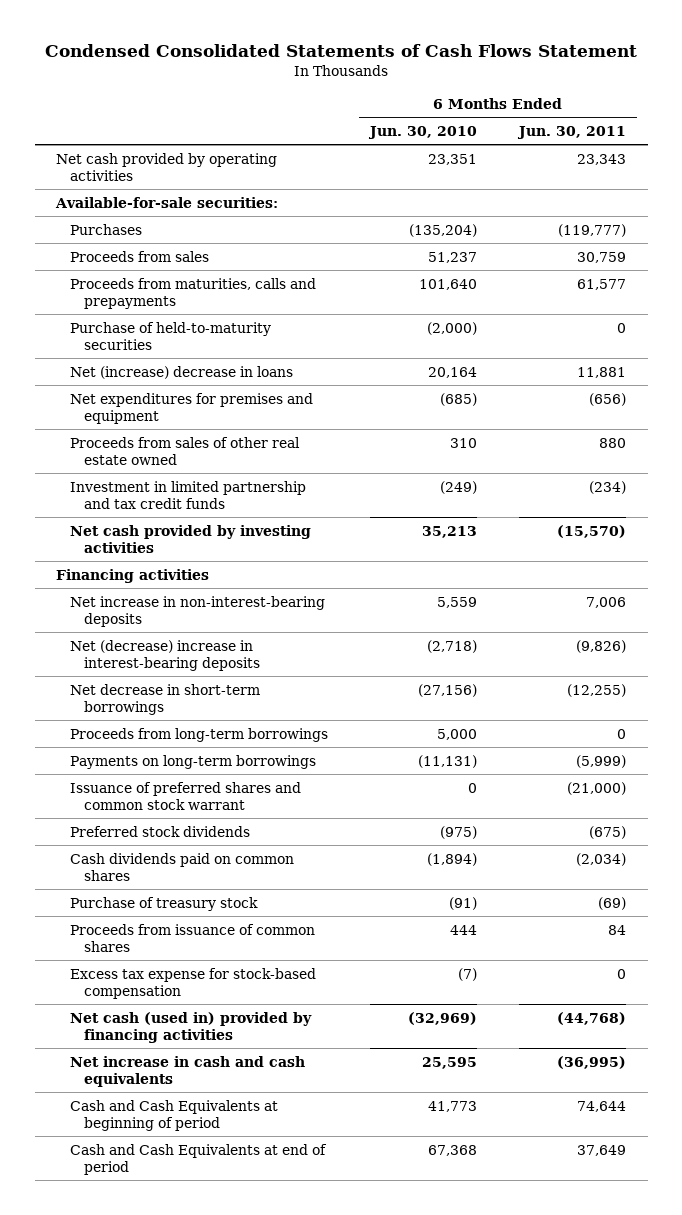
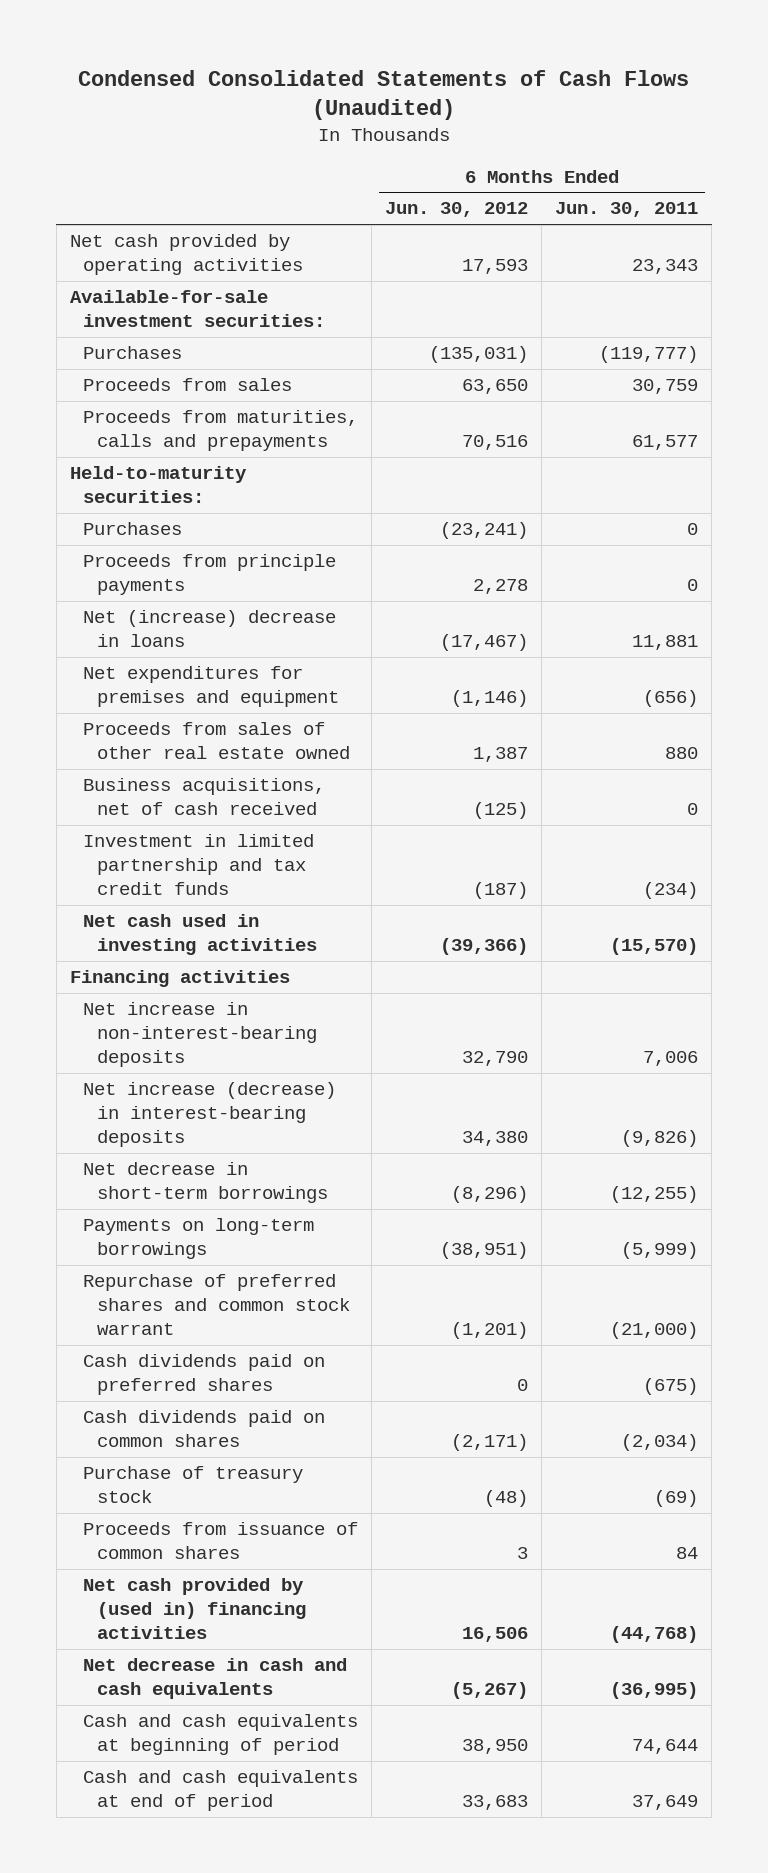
- Condensed Consolidated Statements of Cash Flows Statement
+ Condensed Consolidated Statements of Cash Flows (Unaudited)
- | 6 Months Ended Jun. 30, 2010 | 6 Months Ended Jun. 30, 2011
+ | 6 Months Ended Jun. 30, 2012 | 6 Months Ended Jun. 30, 2011
- Available-for-sale securities:
+ Available-for-sale investment securities:
- Purchase of held-to-maturity securities | (2,000) | 0
+ Held-to-maturity securities:
+ Purchases | (23,241) | 0
+ Proceeds from principle payments | 2,278 | 0
+ Business acquisitions, net of cash received | (125) | 0
- Net cash provided by investing activities | 35,213 | (15,570)
+ Net cash used in investing activities | (39,366) | (15,570)
- Net (decrease) increase in interest-bearing deposits | (2,718) | (9,826)
+ Net increase (decrease) in interest-bearing deposits | 34,380 | (9,826)
- Proceeds from long-term borrowings | 5,000 | 0
- Issuance of preferred shares and common stock warrant | 0 | (21,000)
- Preferred stock dividends | (975) | (675)
+ Repurchase of preferred shares and common stock warrant | (1,201) | (21,000)
+ Cash dividends paid on preferred shares | 0 | (675)
- Excess tax expense for stock-based compensation | (7) | 0
- Net cash (used in) provided by financing activities | (32,969) | (44,768)
- Net increase in cash and cash equivalents | 25,595 | (36,995)
- Cash and Cash Equivalents at beginning of period | 41,773 | 74,644
- Cash and Cash Equivalents at end of period | 67,368 | 37,649
+ Net cash provided by (used in) financing activities | 16,506 | (44,768)
+ Net decrease in cash and cash equivalents | (5,267) | (36,995)
+ Cash and cash equivalents at beginning of period | 38,950 | 74,644
+ Cash and cash equivalents at end of period | 33,683 | 37,649

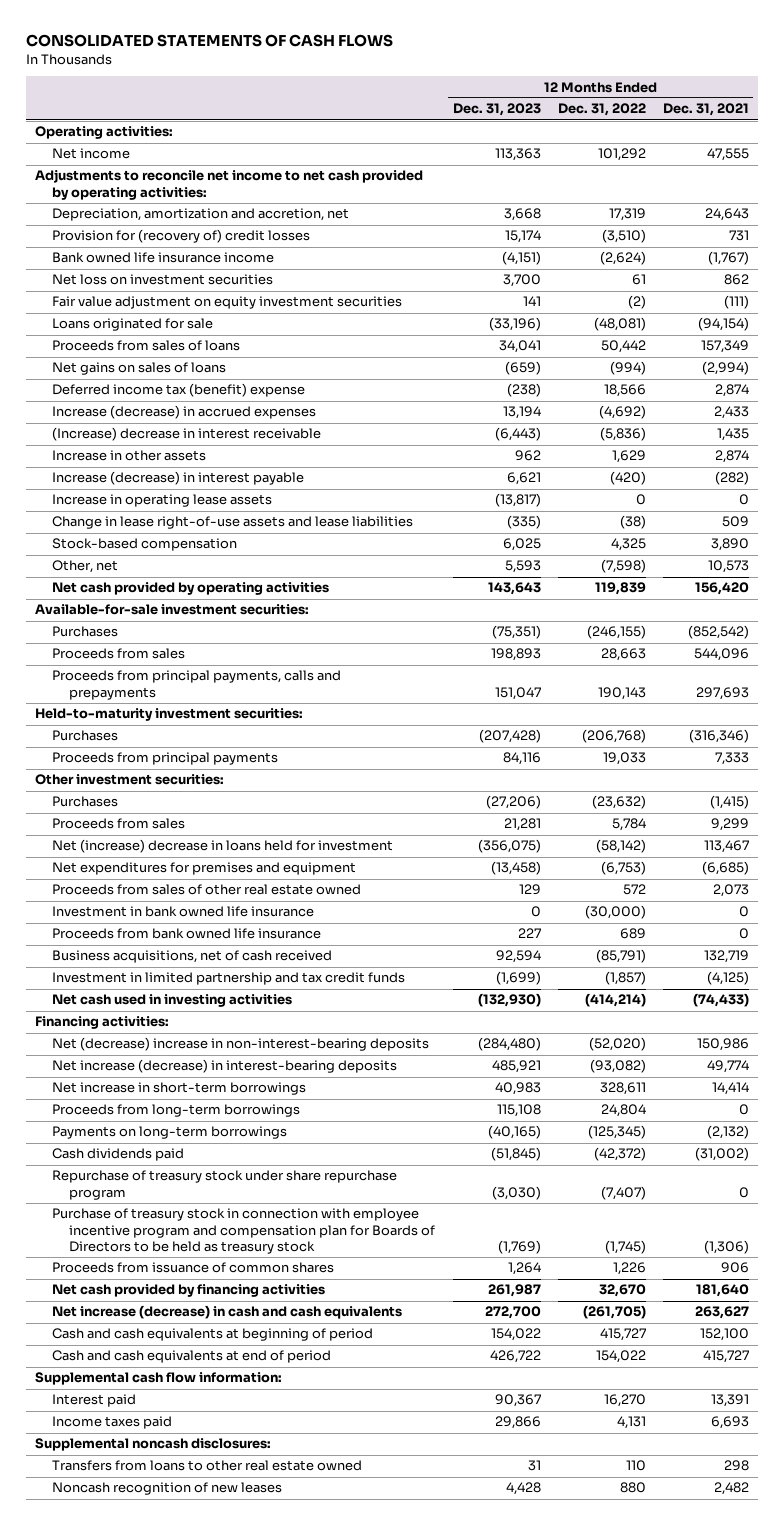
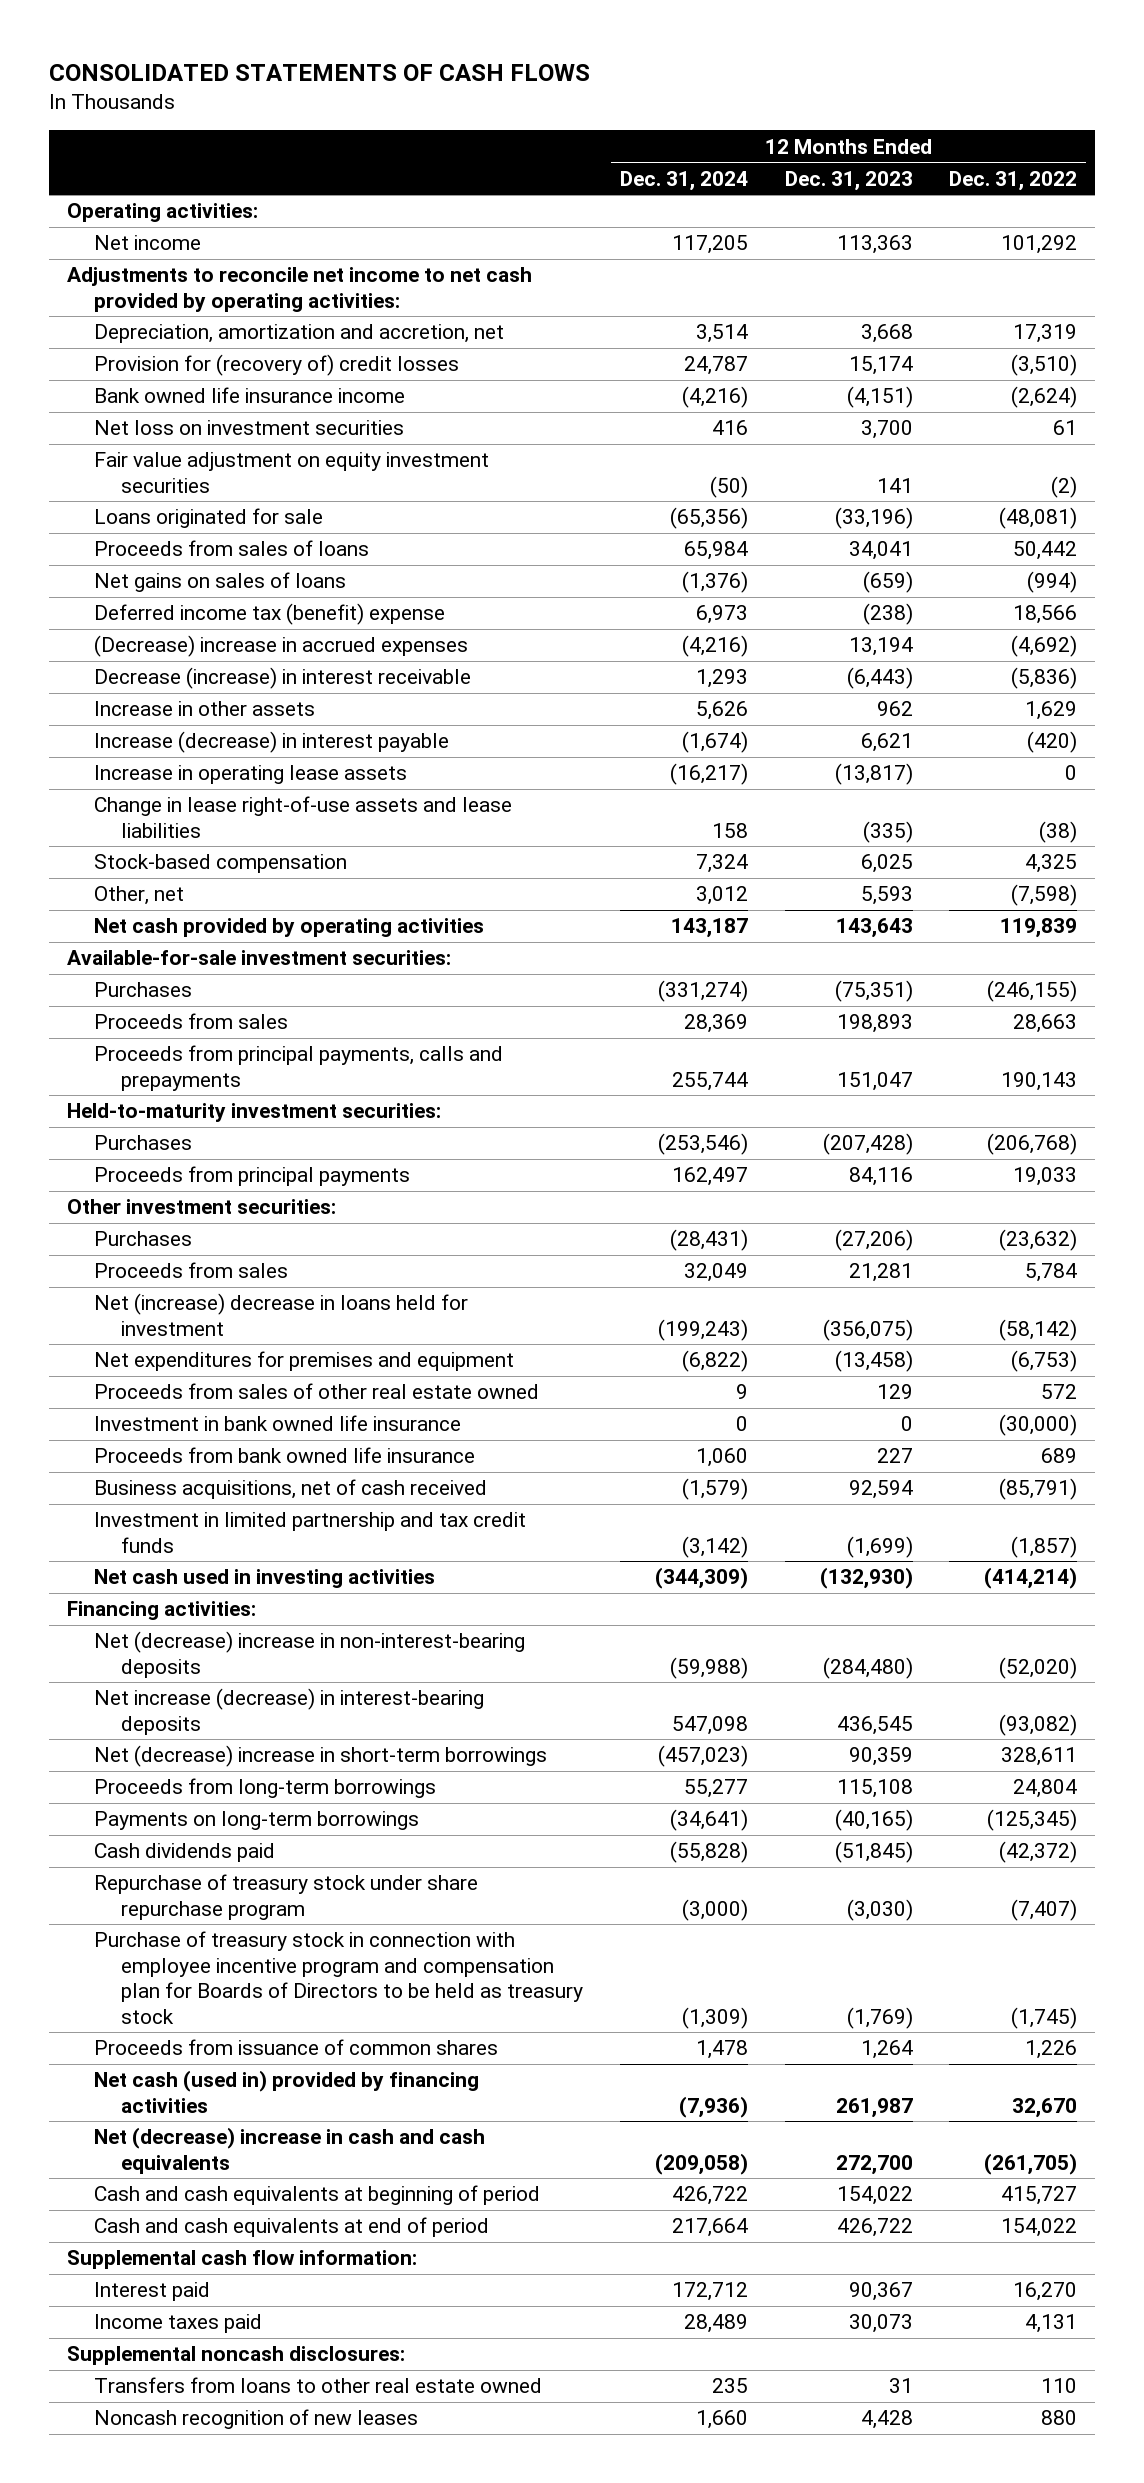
- | 12 Months Ended Dec. 31, 2023 | 12 Months Ended Dec. 31, 2022 | 12 Months Ended Dec. 31, 2021
+ | 12 Months Ended Dec. 31, 2024 | 12 Months Ended Dec. 31, 2023 | 12 Months Ended Dec. 31, 2022
- Increase (decrease) in accrued expenses | 13,194 | (4,692) | 2,433
- (Increase) decrease in interest receivable | (6,443) | (5,836) | 1,435
+ (Decrease) increase in accrued expenses | (4,216) | 13,194 | (4,692)
+ Decrease (increase) in interest receivable | 1,293 | (6,443) | (5,836)
- Net increase (decrease) in interest-bearing deposits | 485,921 | (93,082) | 49,774
- Net increase in short-term borrowings | 40,983 | 328,611 | 14,414
+ Net increase (decrease) in interest-bearing deposits | 547,098 | 436,545 | (93,082)
+ Net (decrease) increase in short-term borrowings | (457,023) | 90,359 | 328,611
- Net cash provided by financing activities | 261,987 | 32,670 | 181,640
- Net increase (decrease) in cash and cash equivalents | 272,700 | (261,705) | 263,627
+ Net cash (used in) provided by financing activities | (7,936) | 261,987 | 32,670
+ Net (decrease) increase in cash and cash equivalents | (209,058) | 272,700 | (261,705)
- Income taxes paid | 29,866 | 4,131 | 6,693
+ Income taxes paid | 28,489 | 30,073 | 4,131

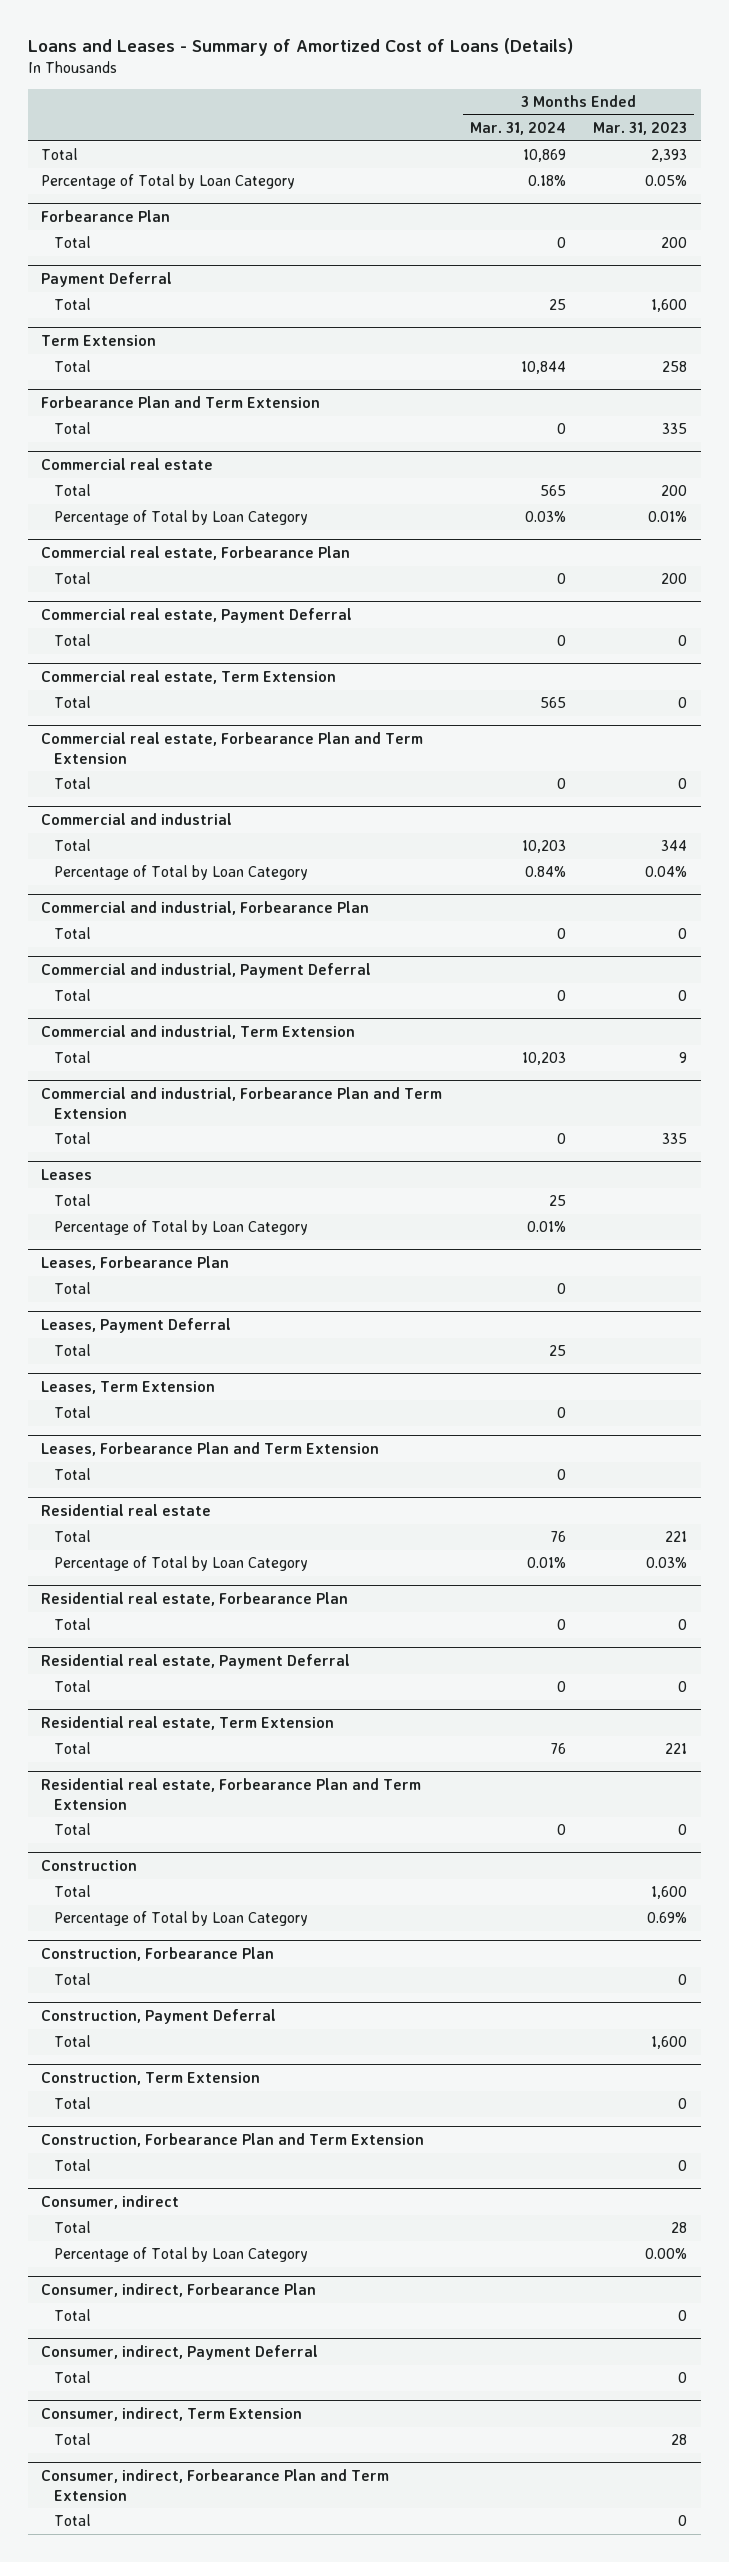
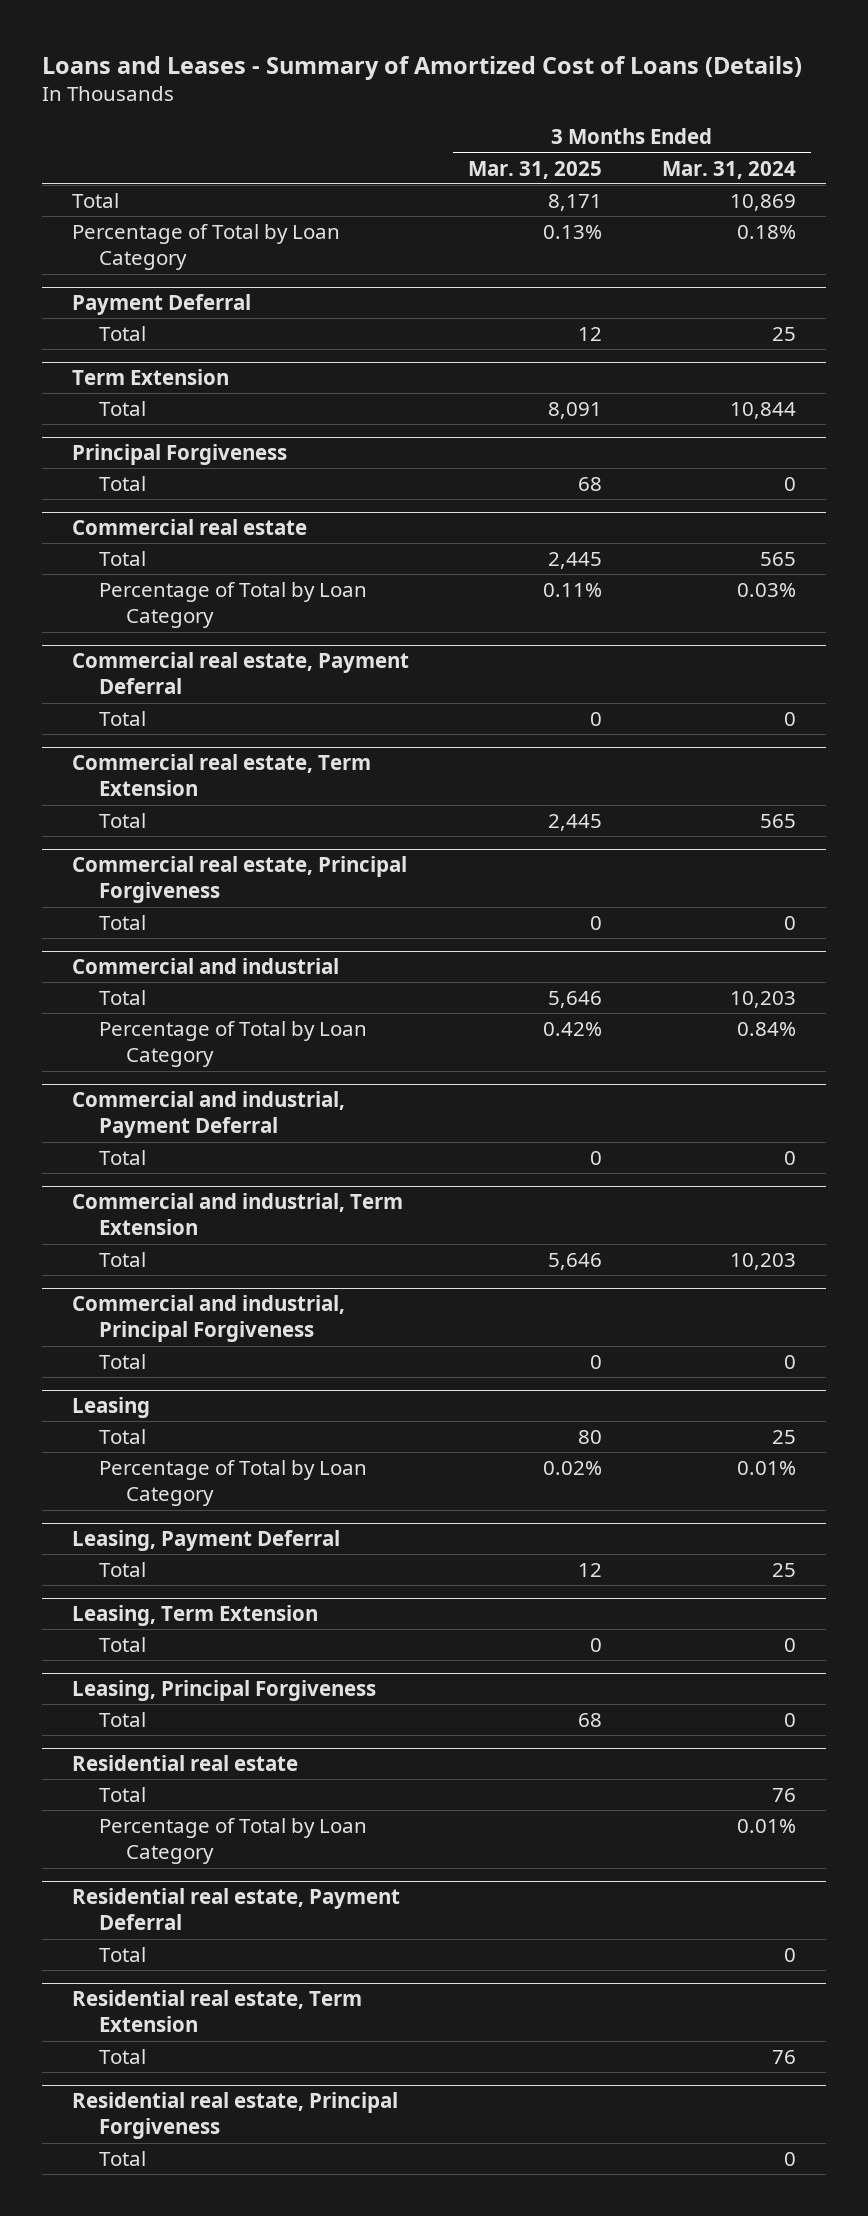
- | 3 Months Ended Mar. 31, 2024 | 3 Months Ended Mar. 31, 2023
+ | 3 Months Ended Mar. 31, 2025 | 3 Months Ended Mar. 31, 2024
- Forbearance Plan
- Total | 0 | 200
- Forbearance Plan and Term Extension
+ Principal Forgiveness
- Commercial real estate, Forbearance Plan
- Total | 0 | 200
- Commercial real estate, Forbearance Plan and Term Extension
+ Commercial real estate, Principal Forgiveness
- Commercial and industrial, Forbearance Plan
- Total | 0 | 0
- Commercial and industrial, Forbearance Plan and Term Extension
+ Commercial and industrial, Principal Forgiveness
- Leases
+ Leasing
- Leases, Forbearance Plan
- Total | 0 |
- Leases, Payment Deferral
+ Leasing, Payment Deferral
- Leases, Term Extension
+ Leasing, Term Extension
- Leases, Forbearance Plan and Term Extension
+ Leasing, Principal Forgiveness
- Residential real estate, Forbearance Plan
- Total | 0 | 0
- Residential real estate, Forbearance Plan and Term Extension
+ Residential real estate, Principal Forgiveness
- Construction
- Total | | 1,600
- Percentage of Total by Loan Category | | 0.69%
- Construction, Forbearance Plan
- Total | | 0
- Construction, Payment Deferral
- Total | | 1,600
- Construction, Term Extension
- Total | | 0
- Construction, Forbearance Plan and Term Extension
- Total | | 0
- Consumer, indirect
- Total | | 28
- Percentage of Total by Loan Category | | 0.00%
- Consumer, indirect, Forbearance Plan
- Total | | 0
- Consumer, indirect, Payment Deferral
- Total | | 0
- Consumer, indirect, Term Extension
- Total | | 28
- Consumer, indirect, Forbearance Plan and Term Extension
- Total | | 0

